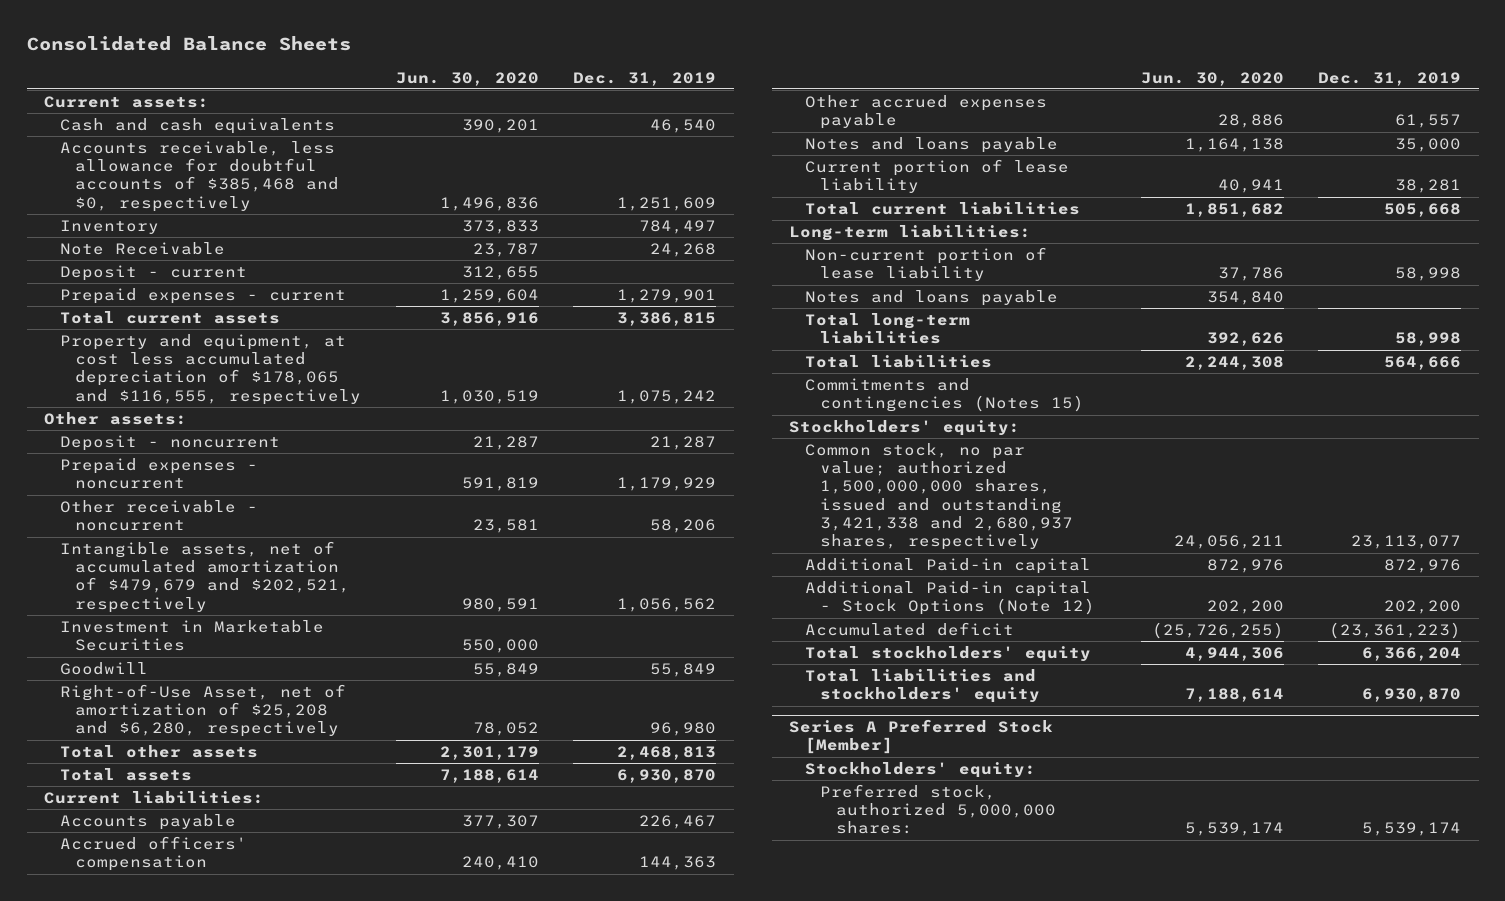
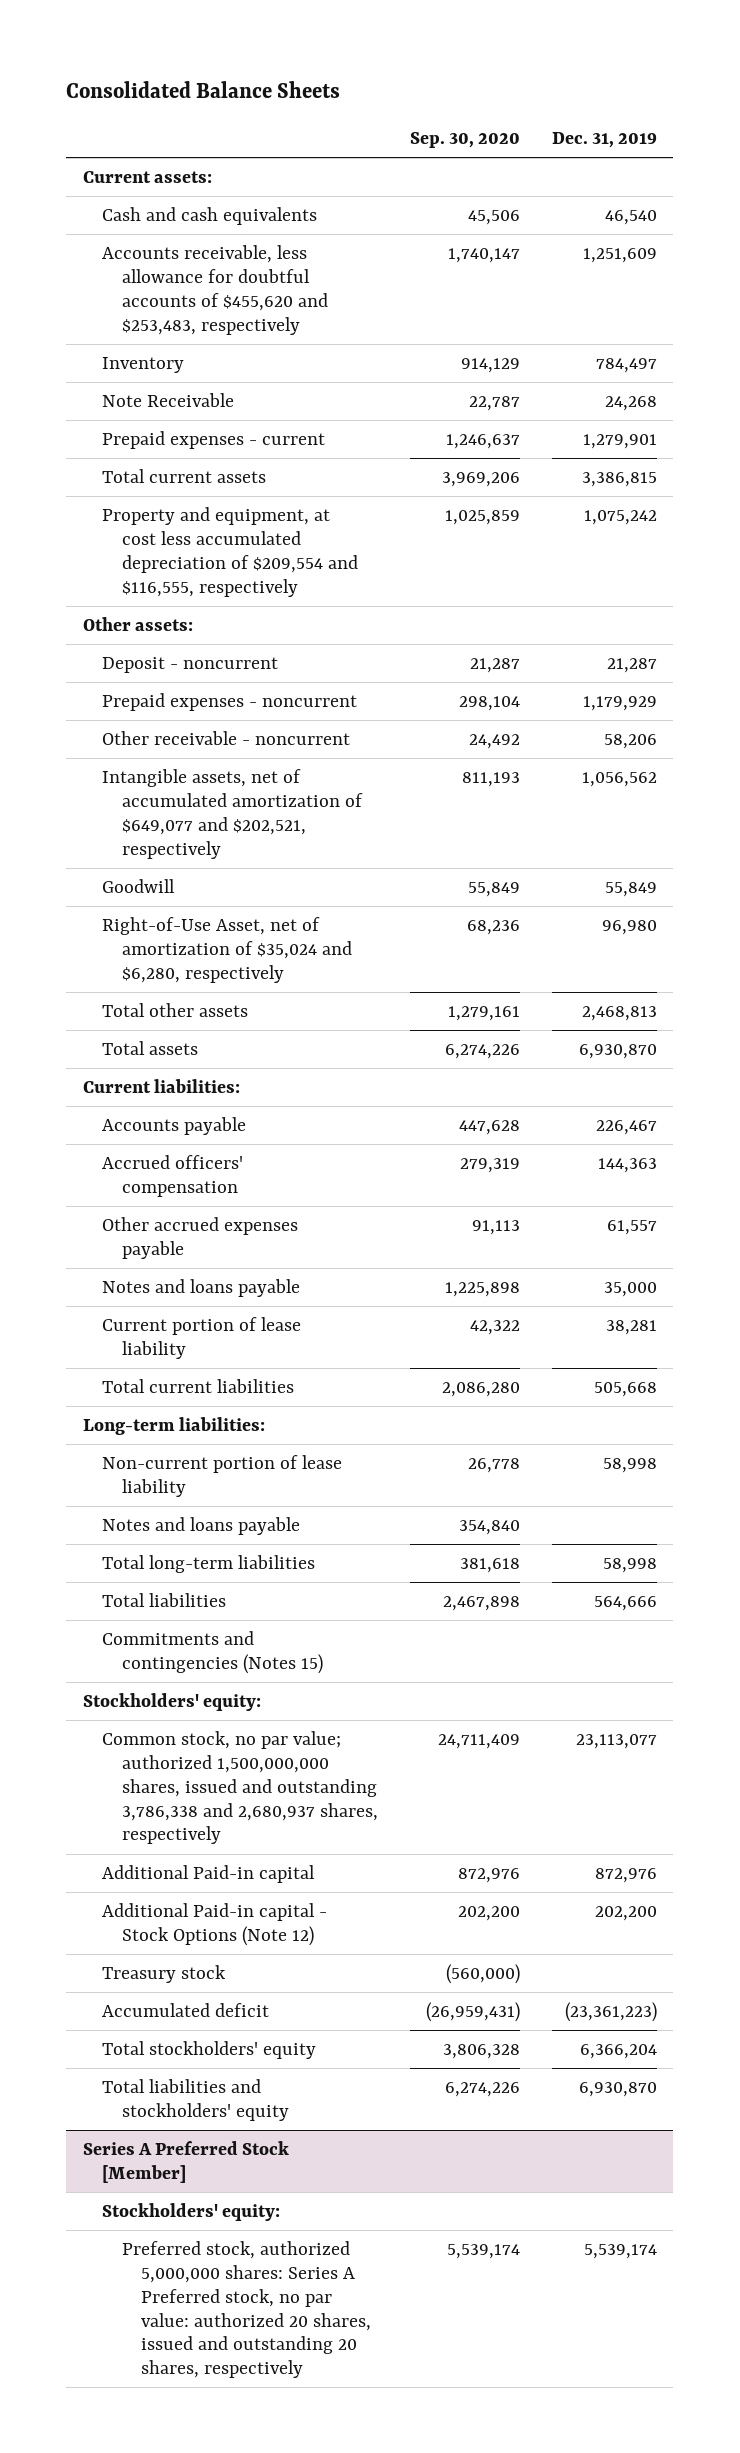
- | Jun. 30, 2020 | Dec. 31, 2019
+ | Sep. 30, 2020 | Dec. 31, 2019
- Accounts receivable, less allowance for doubtful accounts of $385,468 and $0, respectively | 1,496,836 | 1,251,609
+ Accounts receivable, less allowance for doubtful accounts of $455,620 and $253,483, respectively | 1,740,147 | 1,251,609
- Deposit - current | 312,655 |
- Property and equipment, at cost less accumulated depreciation of $178,065 and $116,555, respectively | 1,030,519 | 1,075,242
+ Property and equipment, at cost less accumulated depreciation of $209,554 and $116,555, respectively | 1,025,859 | 1,075,242
- Intangible assets, net of accumulated amortization of $479,679 and $202,521, respectively | 980,591 | 1,056,562
- Investment in Marketable Securities | 550,000 |
+ Intangible assets, net of accumulated amortization of $649,077 and $202,521, respectively | 811,193 | 1,056,562
- Right-of-Use Asset, net of amortization of $25,208 and $6,280, respectively | 78,052 | 96,980
+ Right-of-Use Asset, net of amortization of $35,024 and $6,280, respectively | 68,236 | 96,980
- Common stock, no par value; authorized 1,500,000,000 shares, issued and outstanding 3,421,338 and 2,680,937 shares, respectively | 24,056,211 | 23,113,077
+ Common stock, no par value; authorized 1,500,000,000 shares, issued and outstanding 3,786,338 and 2,680,937 shares, respectively | 24,711,409 | 23,113,077
+ Treasury stock | (560,000) |
@ Series A Preferred Stock [Member]
- Preferred stock, authorized 5,000,000 shares: | 5,539,174 | 5,539,174
+ Preferred stock, authorized 5,000,000 shares: Series A Preferred stock, no par value: authorized 20 shares, issued and outstanding 20 shares, respectively | 5,539,174 | 5,539,174

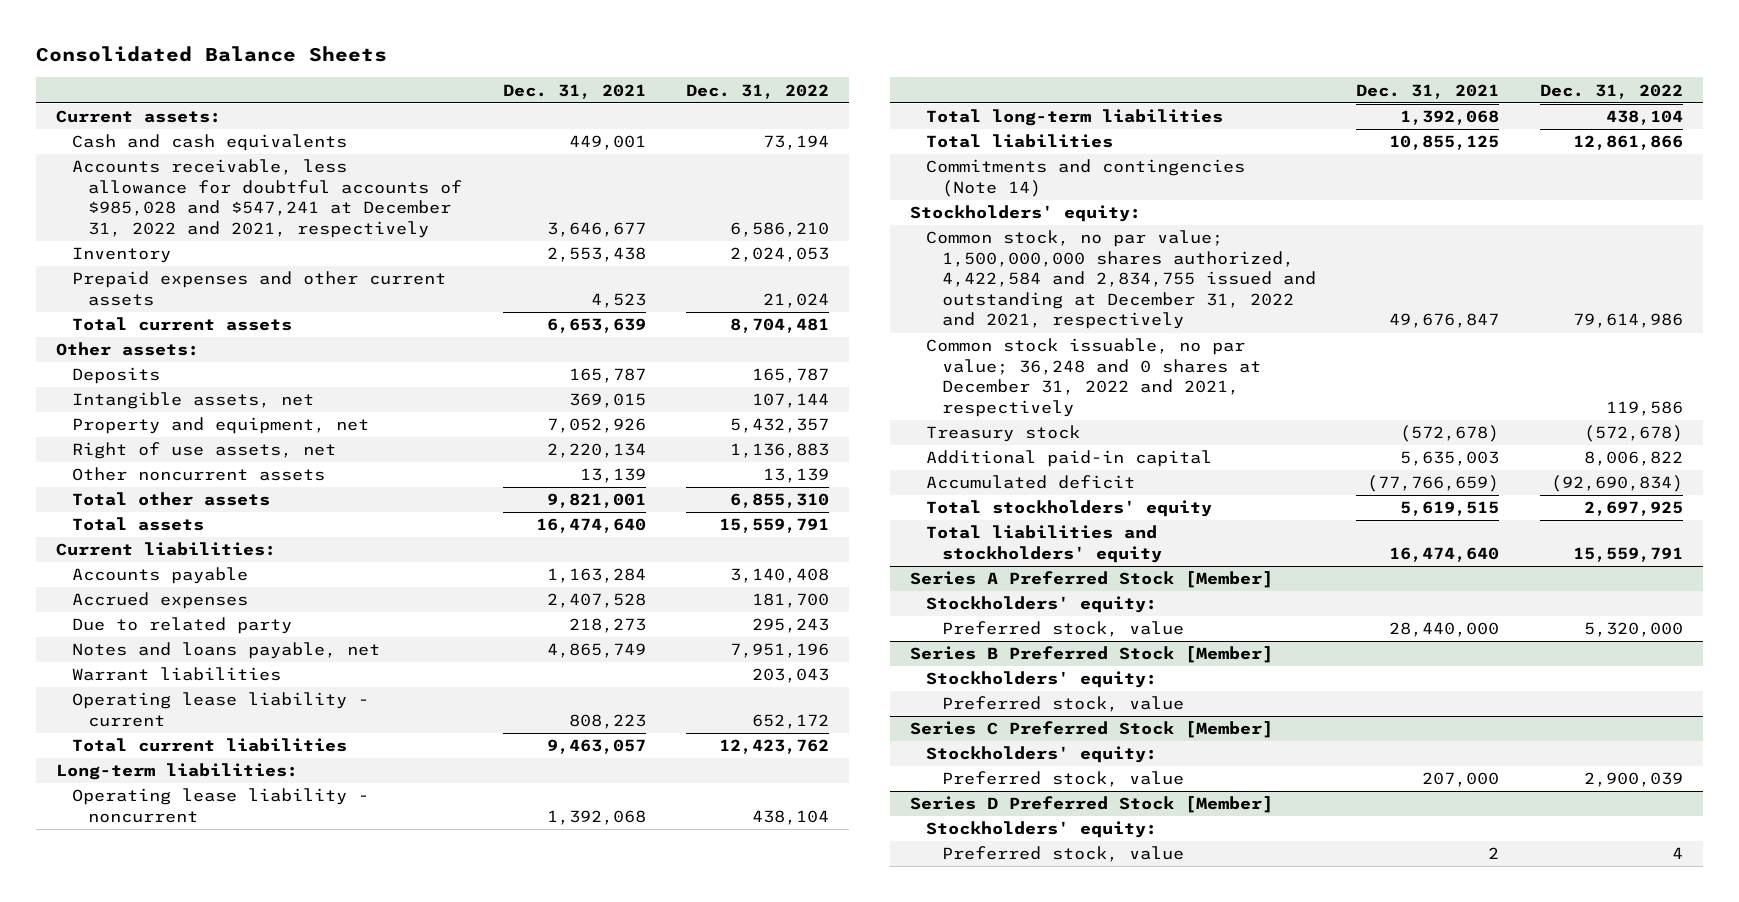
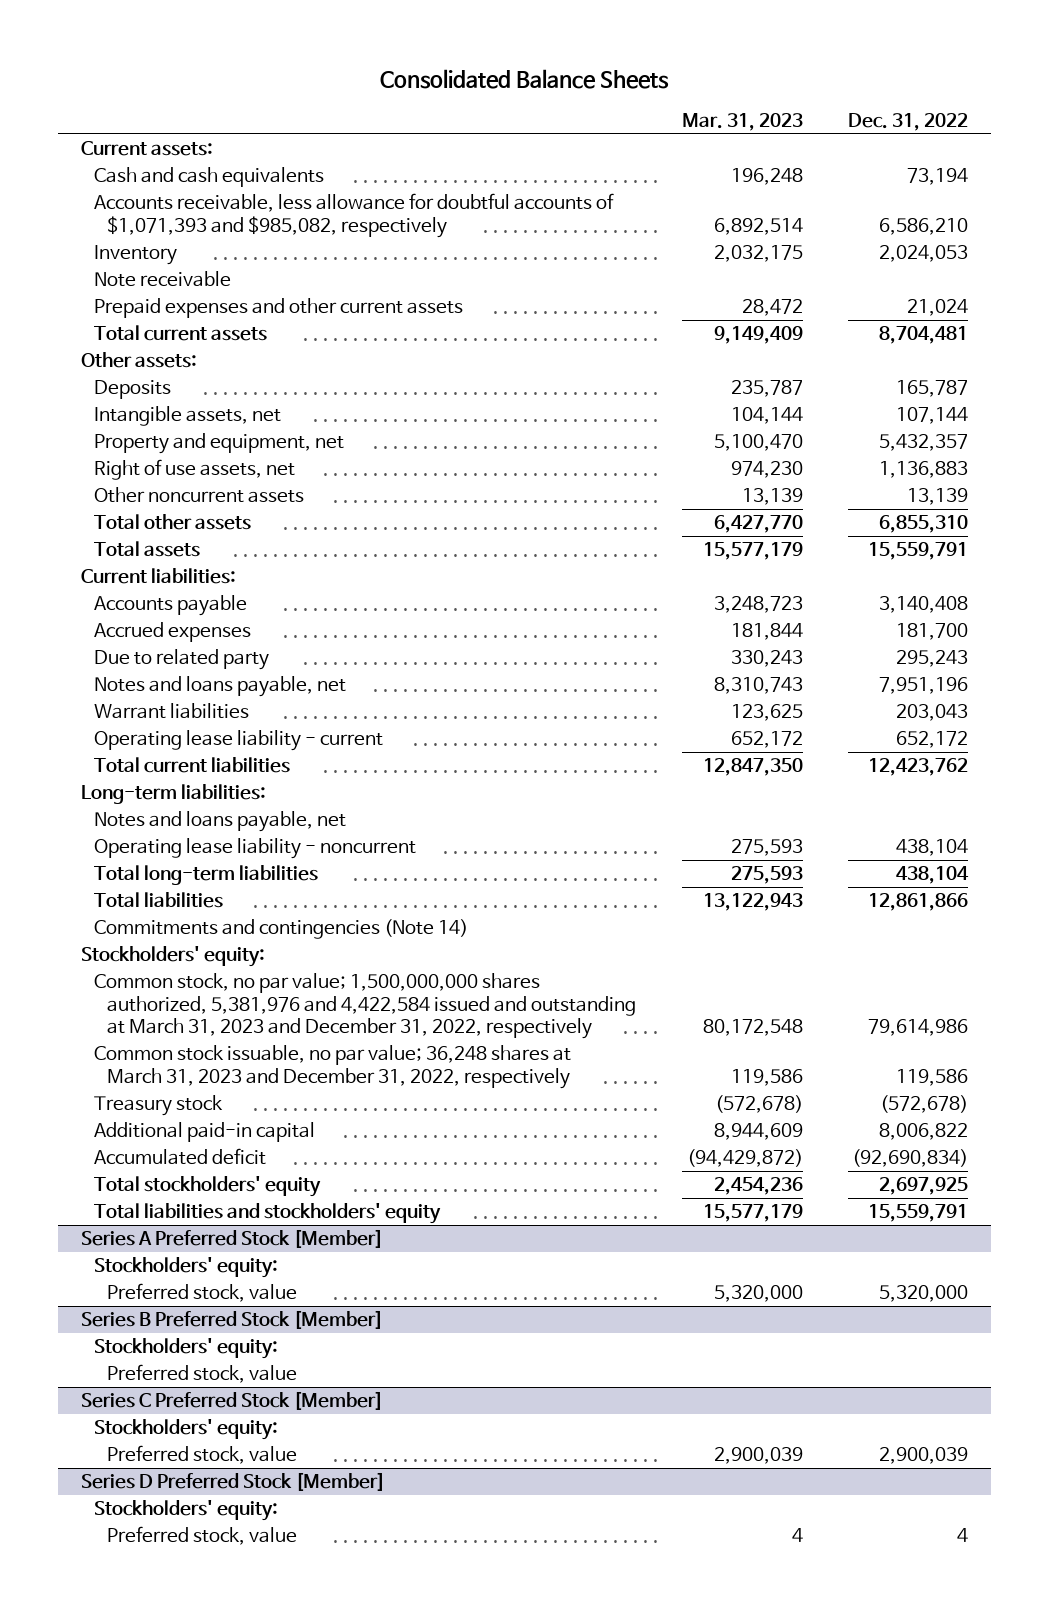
- | Dec. 31, 2021 | Dec. 31, 2022
+ | Mar. 31, 2023 | Dec. 31, 2022
- Accounts receivable, less allowance for doubtful accounts of $985,028 and $547,241 at December 31, 2022 and 2021, respectively | 3,646,677 | 6,586,210
+ Accounts receivable, less allowance for doubtful accounts of $1,071,393 and $985,082, respectively | 6,892,514 | 6,586,210
+ Note receivable
+ Notes and loans payable, net
- Common stock, no par value; 1,500,000,000 shares authorized, 4,422,584 and 2,834,755 issued and outstanding at December 31, 2022 and 2021, respectively | 49,676,847 | 79,614,986
- Common stock issuable, no par value; 36,248 and 0 shares at December 31, 2022 and 2021, respectively | | 119,586
+ Common stock, no par value; 1,500,000,000 shares authorized, 5,381,976 and 4,422,584 issued and outstanding at March 31, 2023 and December 31, 2022, respectively | 80,172,548 | 79,614,986
+ Common stock issuable, no par value; 36,248 shares at March 31, 2023 and December 31, 2022, respectively | 119,586 | 119,586

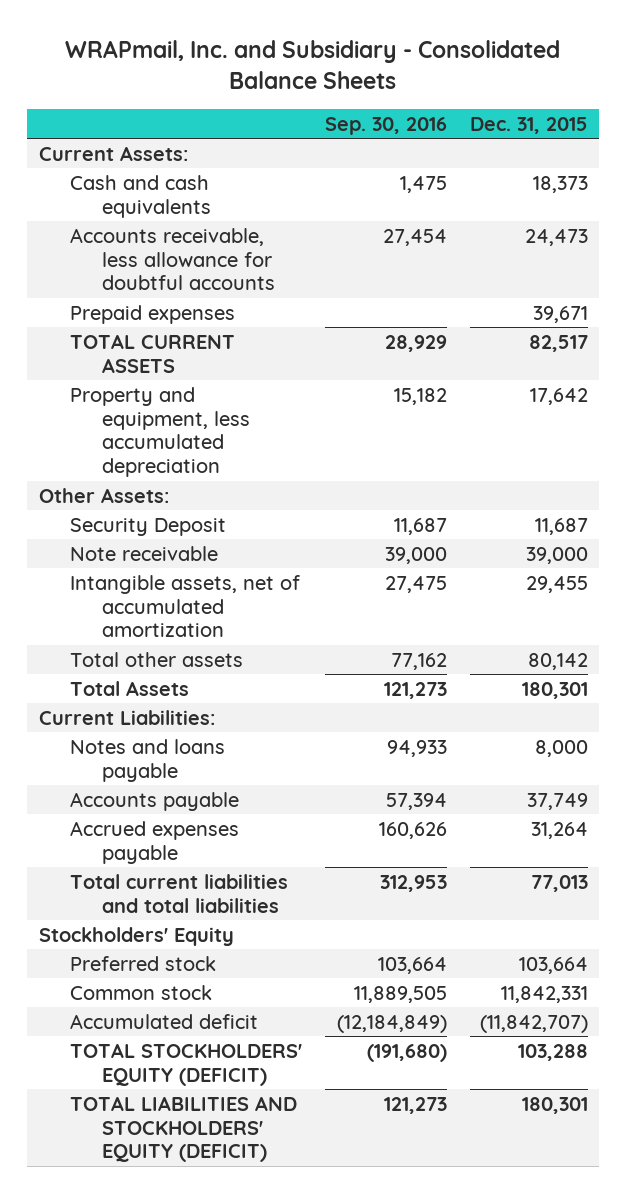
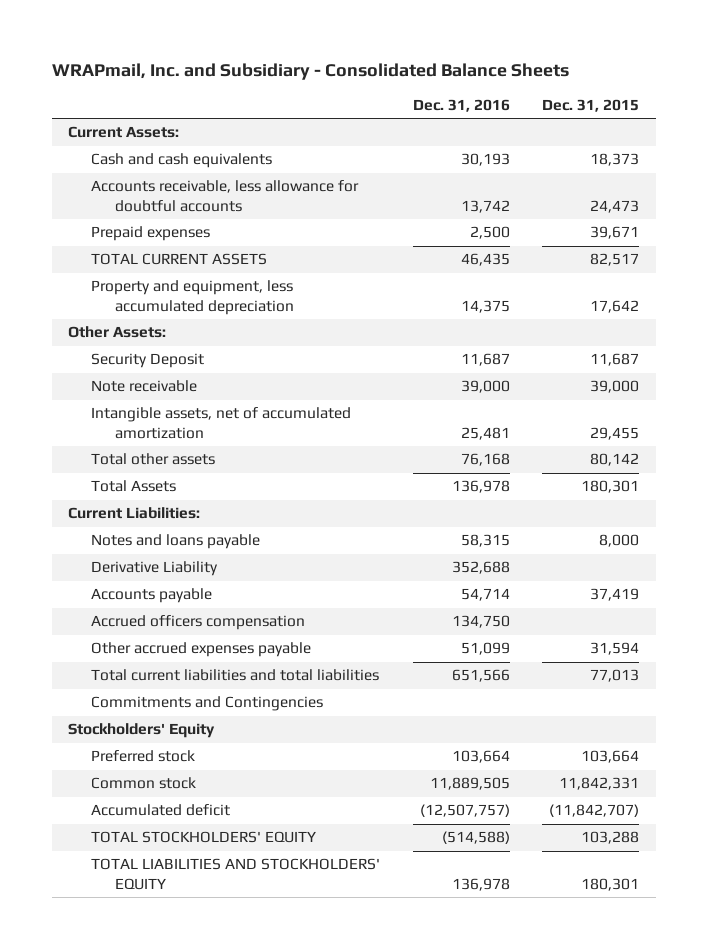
- | Sep. 30, 2016 | Dec. 31, 2015
+ | Dec. 31, 2016 | Dec. 31, 2015
- Accounts payable | 57,394 | 37,749
- Accrued expenses payable | 160,626 | 31,264
+ Derivative Liability | 352,688 |
+ Accounts payable | 54,714 | 37,419
+ Accrued officers compensation | 134,750 |
+ Other accrued expenses payable | 51,099 | 31,594
+ Commitments and Contingencies
- TOTAL STOCKHOLDERS' EQUITY (DEFICIT) | (191,680) | 103,288
- TOTAL LIABILITIES AND STOCKHOLDERS' EQUITY (DEFICIT) | 121,273 | 180,301
+ TOTAL STOCKHOLDERS' EQUITY | (514,588) | 103,288
+ TOTAL LIABILITIES AND STOCKHOLDERS' EQUITY | 136,978 | 180,301

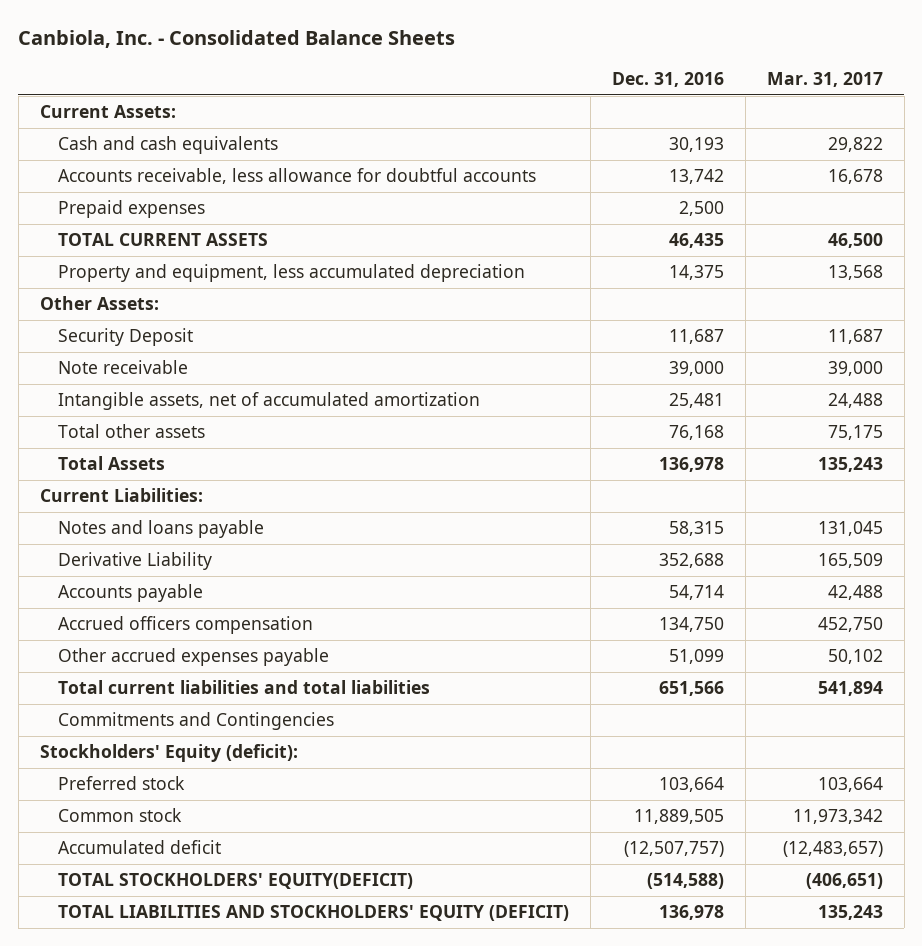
- WRAPmail, Inc. and Subsidiary - Consolidated Balance Sheets
+ Canbiola, Inc. - Consolidated Balance Sheets
- | Dec. 31, 2016 | Dec. 31, 2015
+ | Dec. 31, 2016 | Mar. 31, 2017
- Stockholders' Equity
+ Stockholders' Equity (deficit):
- TOTAL STOCKHOLDERS' EQUITY | (514,588) | 103,288
- TOTAL LIABILITIES AND STOCKHOLDERS' EQUITY | 136,978 | 180,301
+ TOTAL STOCKHOLDERS' EQUITY(DEFICIT) | (514,588) | (406,651)
+ TOTAL LIABILITIES AND STOCKHOLDERS' EQUITY (DEFICIT) | 136,978 | 135,243

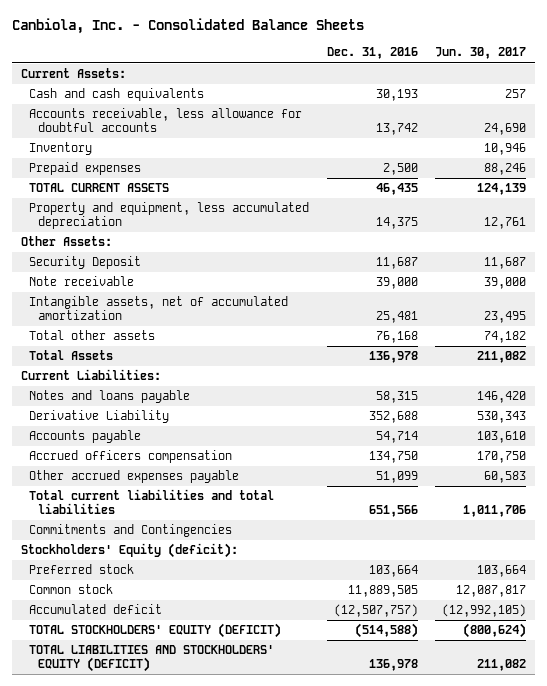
- | Dec. 31, 2016 | Mar. 31, 2017
+ | Dec. 31, 2016 | Jun. 30, 2017
+ Inventory | | 10,946
- TOTAL STOCKHOLDERS' EQUITY(DEFICIT) | (514,588) | (406,651)
+ TOTAL STOCKHOLDERS' EQUITY (DEFICIT) | (514,588) | (800,624)

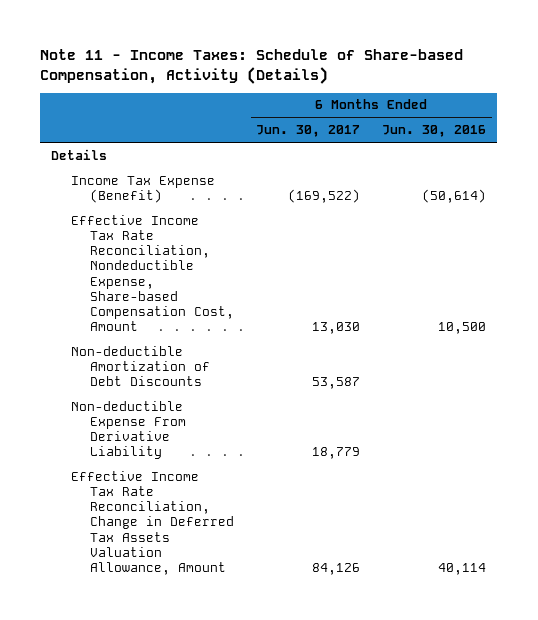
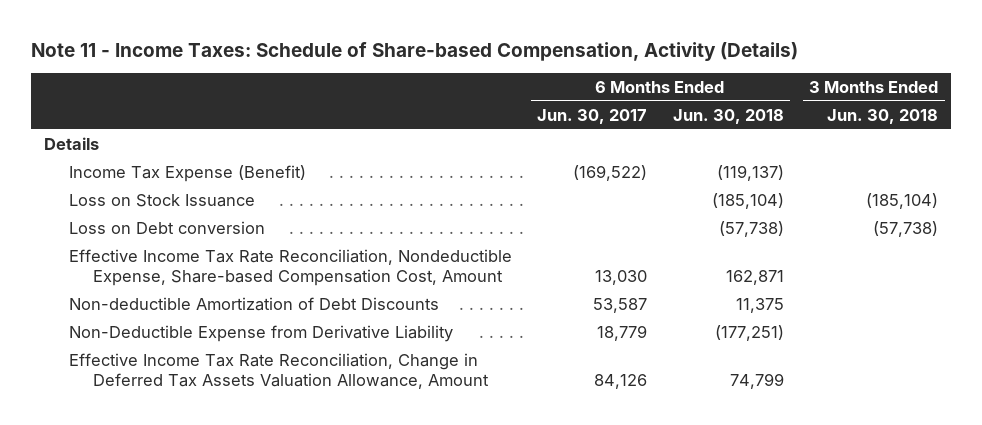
- | 6 Months Ended Jun. 30, 2017 | 6 Months Ended Jun. 30, 2016
+ | 6 Months Ended Jun. 30, 2017 | 6 Months Ended Jun. 30, 2018 | 3 Months Ended Jun. 30, 2018
+ Loss on Stock Issuance | | (185,104) | (185,104)
+ Loss on Debt conversion | | (57,738) | (57,738)
- Non-deductible Expense From Derivative Liability | 18,779 |
+ Non-Deductible Expense from Derivative Liability | 18,779 | (177,251) |

